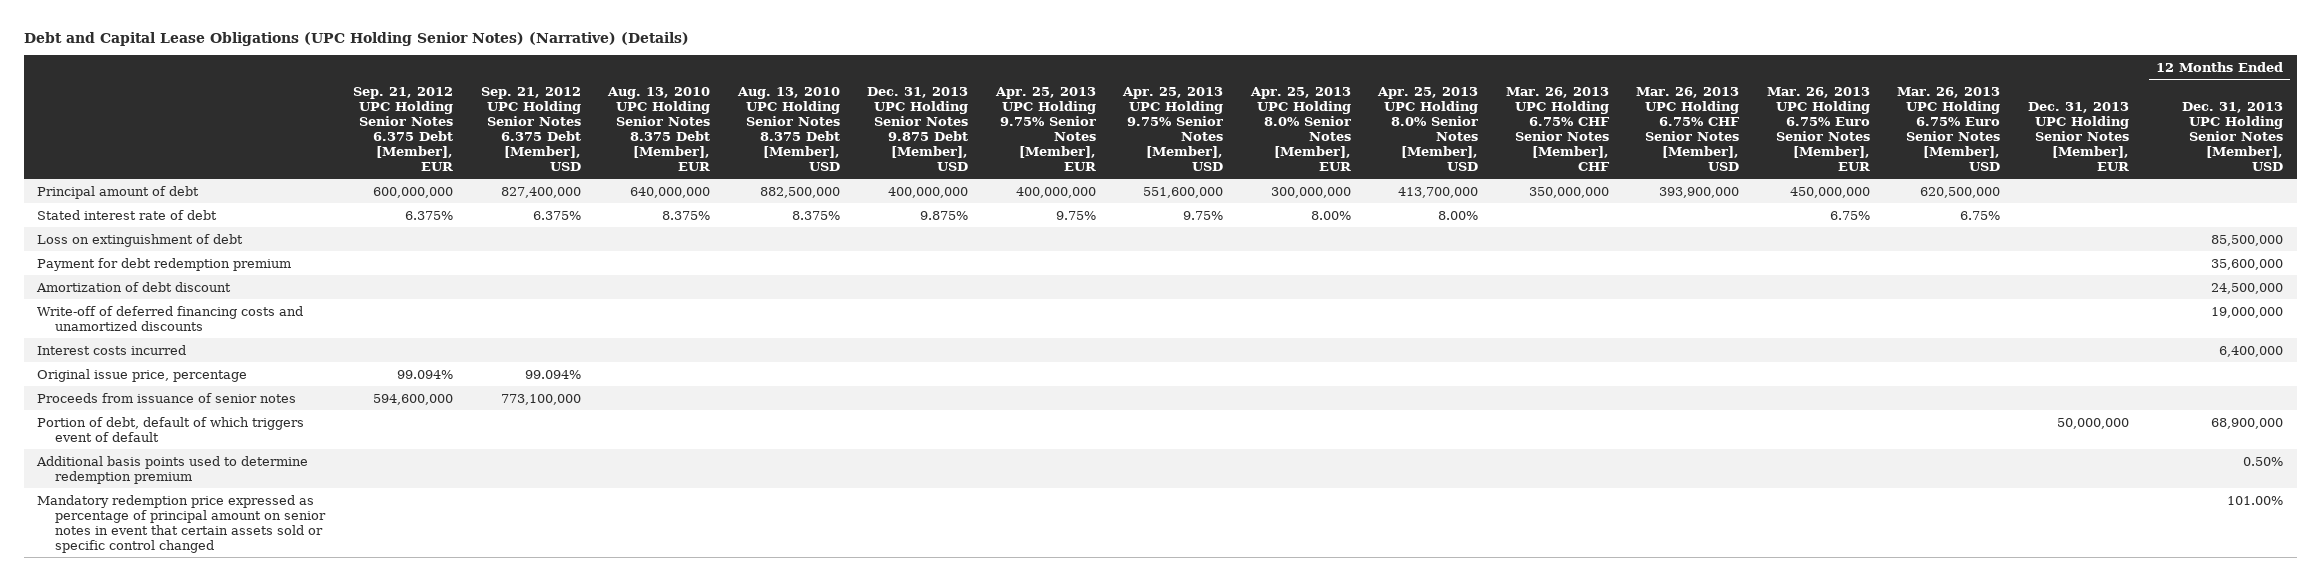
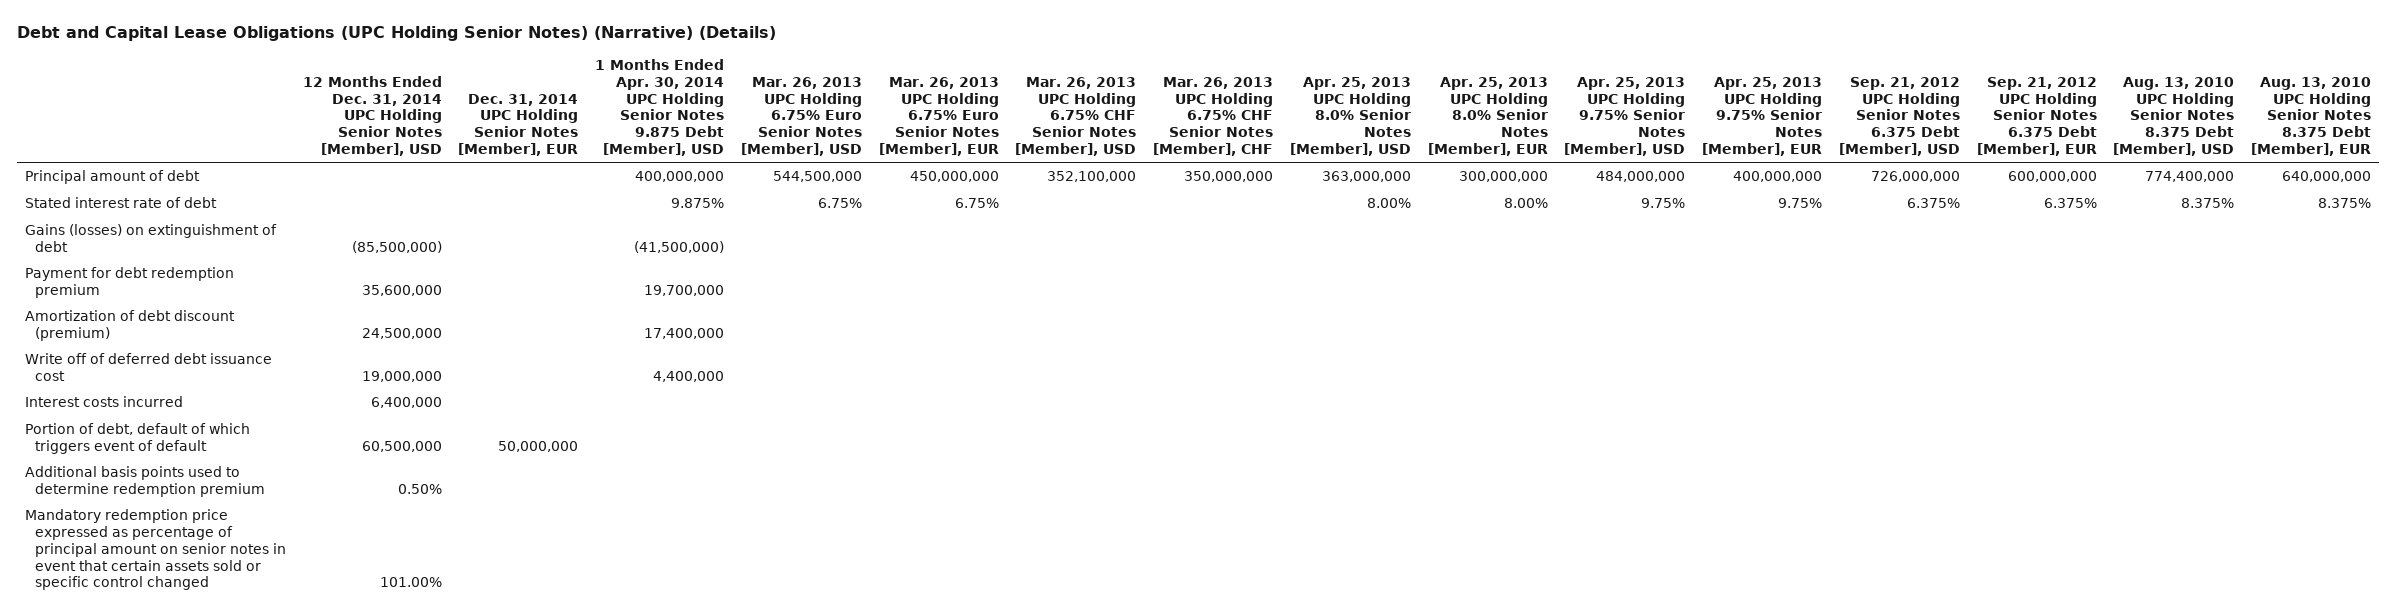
- | Sep. 21, 2012 UPC Holding Senior Notes 6.375 Debt [Member], EUR | Sep. 21, 2012 UPC Holding Senior Notes 6.375 Debt [Member], USD | Aug. 13, 2010 UPC Holding Senior Notes 8.375 Debt [Member], EUR | Aug. 13, 2010 UPC Holding Senior Notes 8.375 Debt [Member], USD | Dec. 31, 2013 UPC Holding Senior Notes 9.875 Debt [Member], USD | Apr. 25, 2013 UPC Holding 9.75% Senior Notes [Member], EUR | Apr. 25, 2013 UPC Holding 9.75% Senior Notes [Member], USD | Apr. 25, 2013 UPC Holding 8.0% Senior Notes [Member], EUR | Apr. 25, 2013 UPC Holding 8.0% Senior Notes [Member], USD | Mar. 26, 2013 UPC Holding 6.75% CHF Senior Notes [Member], CHF | Mar. 26, 2013 UPC Holding 6.75% CHF Senior Notes [Member], USD | Mar. 26, 2013 UPC Holding 6.75% Euro Senior Notes [Member], EUR | Mar. 26, 2013 UPC Holding 6.75% Euro Senior Notes [Member], USD | Dec. 31, 2013 UPC Holding Senior Notes [Member], EUR | 12 Months Ended Dec. 31, 2013 UPC Holding Senior Notes [Member], USD
+ | 12 Months Ended Dec. 31, 2014 UPC Holding Senior Notes [Member], USD | Dec. 31, 2014 UPC Holding Senior Notes [Member], EUR | 1 Months Ended Apr. 30, 2014 UPC Holding Senior Notes 9.875 Debt [Member], USD | Mar. 26, 2013 UPC Holding 6.75% Euro Senior Notes [Member], USD | Mar. 26, 2013 UPC Holding 6.75% Euro Senior Notes [Member], EUR | Mar. 26, 2013 UPC Holding 6.75% CHF Senior Notes [Member], USD | Mar. 26, 2013 UPC Holding 6.75% CHF Senior Notes [Member], CHF | Apr. 25, 2013 UPC Holding 8.0% Senior Notes [Member], USD | Apr. 25, 2013 UPC Holding 8.0% Senior Notes [Member], EUR | Apr. 25, 2013 UPC Holding 9.75% Senior Notes [Member], USD | Apr. 25, 2013 UPC Holding 9.75% Senior Notes [Member], EUR | Sep. 21, 2012 UPC Holding Senior Notes 6.375 Debt [Member], USD | Sep. 21, 2012 UPC Holding Senior Notes 6.375 Debt [Member], EUR | Aug. 13, 2010 UPC Holding Senior Notes 8.375 Debt [Member], USD | Aug. 13, 2010 UPC Holding Senior Notes 8.375 Debt [Member], EUR
- Principal amount of debt | 600,000,000 | 827,400,000 | 640,000,000 | 882,500,000 | 400,000,000 | 400,000,000 | 551,600,000 | 300,000,000 | 413,700,000 | 350,000,000 | 393,900,000 | 450,000,000 | 620,500,000 | |
+ Principal amount of debt | | | 400,000,000 | 544,500,000 | 450,000,000 | 352,100,000 | 350,000,000 | 363,000,000 | 300,000,000 | 484,000,000 | 400,000,000 | 726,000,000 | 600,000,000 | 774,400,000 | 640,000,000
- Loss on extinguishment of debt | | | | | | | | | | | | | | | 85,500,000
+ Gains (losses) on extinguishment of debt | (85,500,000) | | (41,500,000) | | | | | | | | | | | |
- Amortization of debt discount | | | | | | | | | | | | | | | 24,500,000
- Write-off of deferred financing costs and unamortized discounts | | | | | | | | | | | | | | | 19,000,000
+ Amortization of debt discount (premium) | 24,500,000 | | 17,400,000 | | | | | | | | | | | |
+ Write off of deferred debt issuance cost | 19,000,000 | | 4,400,000 | | | | | | | | | | | |
- Original issue price, percentage | 99.094% | 99.094% | | | | | | | | | | | | |
- Proceeds from issuance of senior notes | 594,600,000 | 773,100,000 | | | | | | | | | | | | |

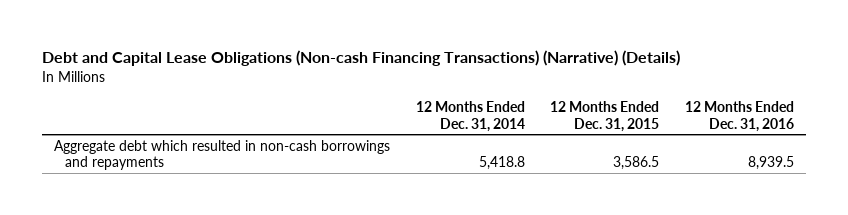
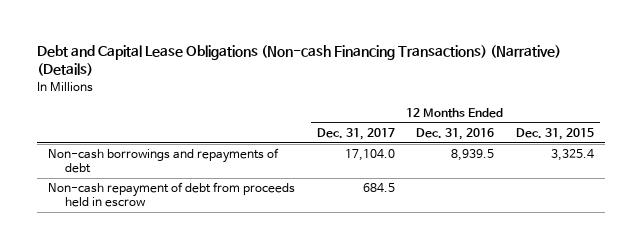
- | 12 Months Ended Dec. 31, 2014 | 12 Months Ended Dec. 31, 2015 | 12 Months Ended Dec. 31, 2016
+ | 12 Months Ended Dec. 31, 2017 | 12 Months Ended Dec. 31, 2016 | 12 Months Ended Dec. 31, 2015
- Aggregate debt which resulted in non-cash borrowings and repayments | 5,418.8 | 3,586.5 | 8,939.5
+ Non-cash borrowings and repayments of debt | 17,104.0 | 8,939.5 | 3,325.4
+ Non-cash repayment of debt from proceeds held in escrow | 684.5 | |

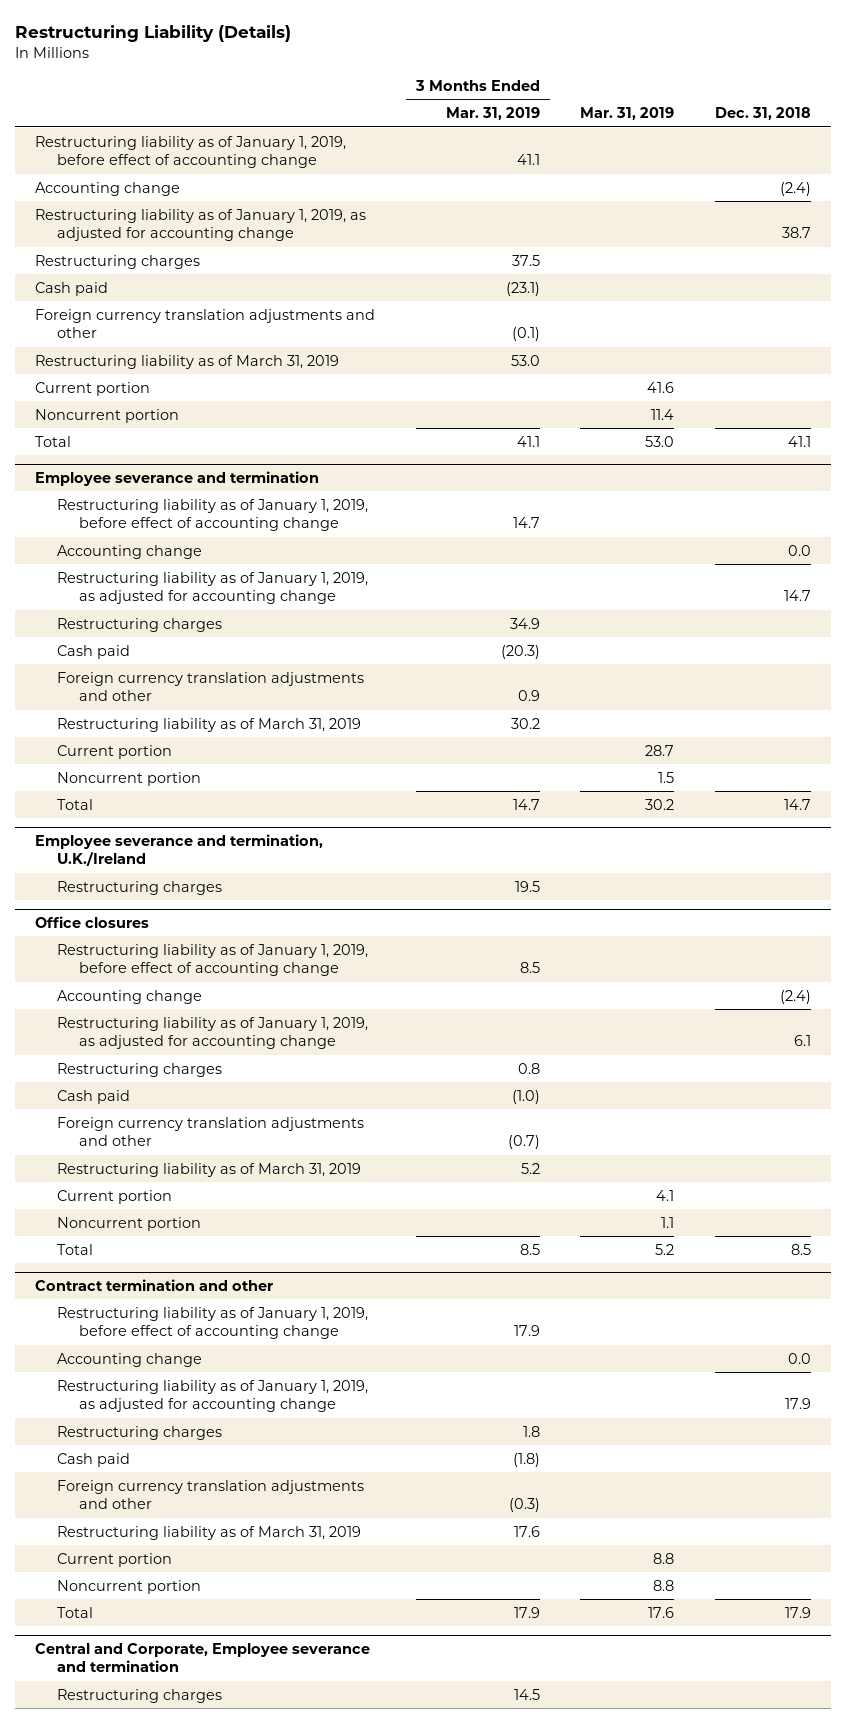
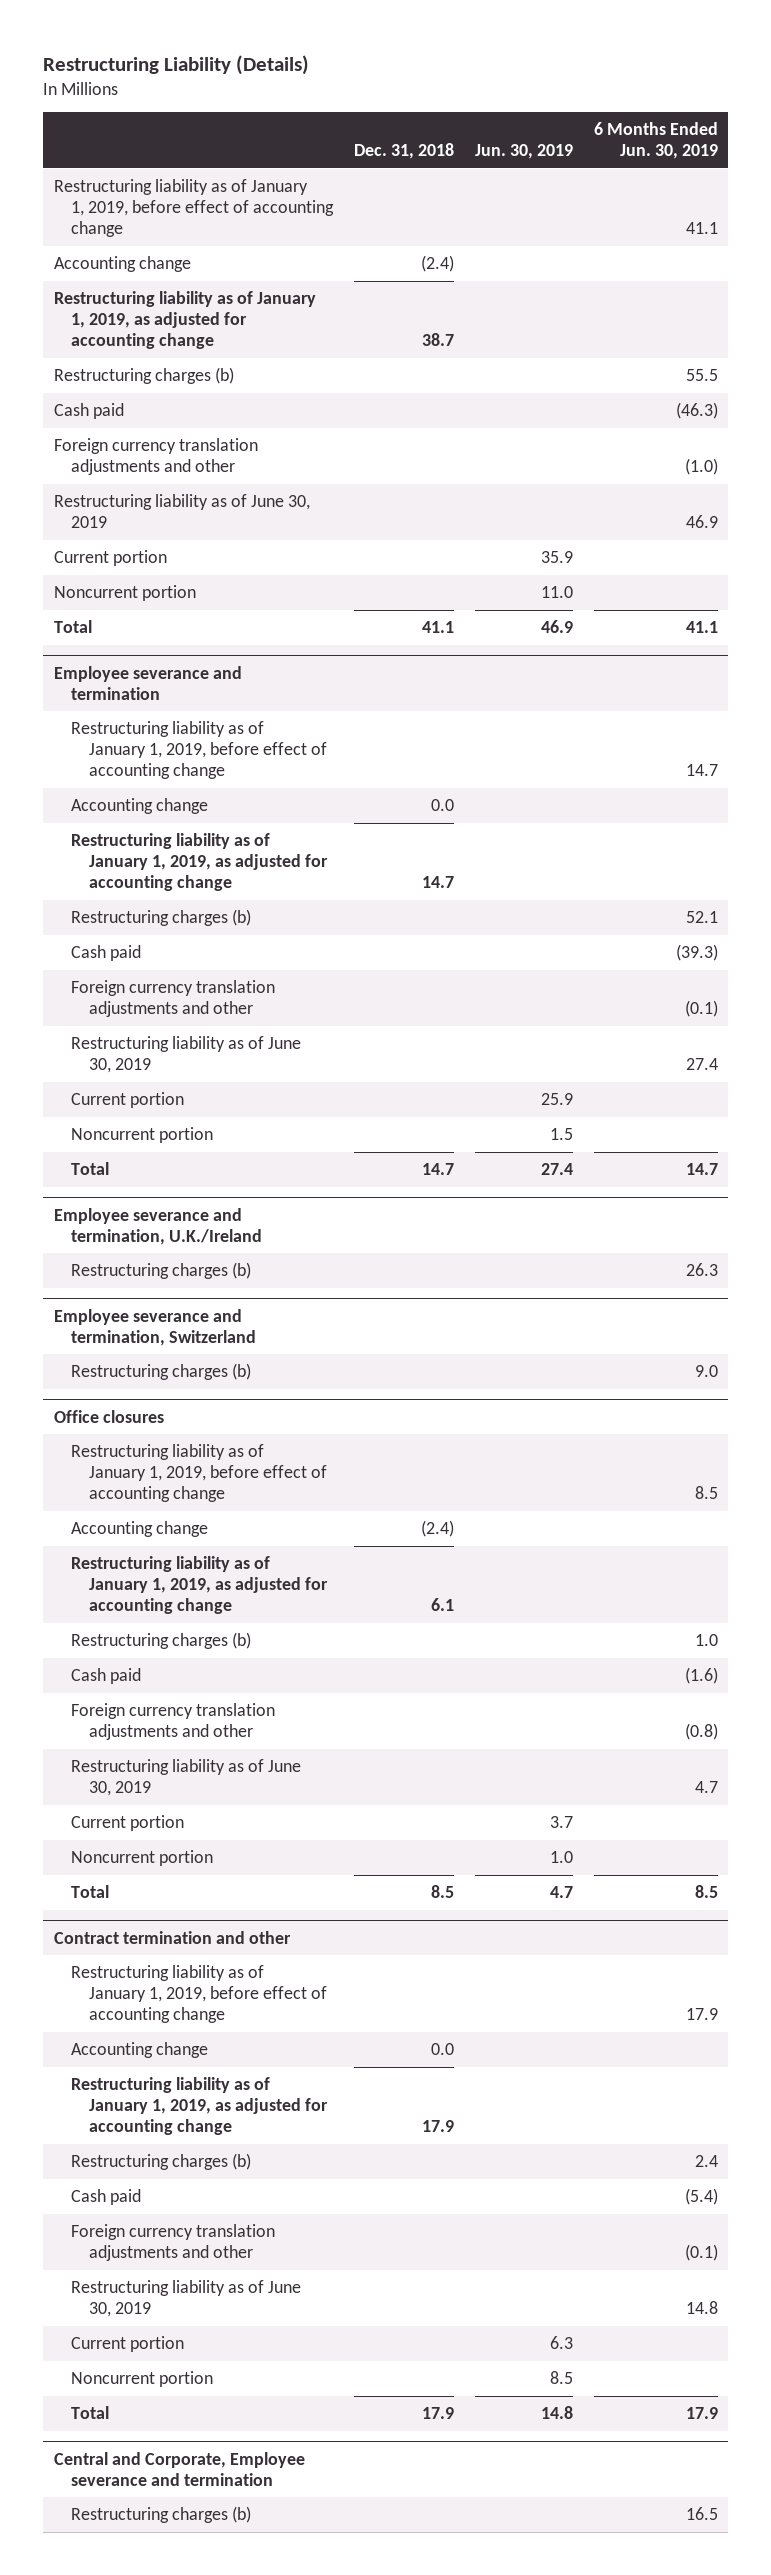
- | 3 Months Ended Mar. 31, 2019 | Mar. 31, 2019 | Dec. 31, 2018
+ | Dec. 31, 2018 | Jun. 30, 2019 | 6 Months Ended Jun. 30, 2019
- Restructuring charges | 37.5 | |
+ Restructuring charges (b) | | | 55.5
- Restructuring liability as of March 31, 2019 | 53.0 | |
+ Restructuring liability as of June 30, 2019 | | | 46.9
@ Employee severance and termination
- Restructuring charges | 34.9 | |
+ Restructuring charges (b) | | | 52.1
- Restructuring liability as of March 31, 2019 | 30.2 | |
+ Restructuring liability as of June 30, 2019 | | | 27.4
@ Employee severance and termination, U.K./Ireland
- Restructuring charges | 19.5 | |
+ Restructuring charges (b) | | | 26.3
+ Employee severance and termination, Switzerland
+ Restructuring charges (b) | | | 9.0
@ Office closures
- Restructuring charges | 0.8 | |
+ Restructuring charges (b) | | | 1.0
- Restructuring liability as of March 31, 2019 | 5.2 | |
+ Restructuring liability as of June 30, 2019 | | | 4.7
@ Contract termination and other
- Restructuring charges | 1.8 | |
+ Restructuring charges (b) | | | 2.4
- Restructuring liability as of March 31, 2019 | 17.6 | |
+ Restructuring liability as of June 30, 2019 | | | 14.8
@ Central and Corporate, Employee severance and termination
- Restructuring charges | 14.5 | |
+ Restructuring charges (b) | | | 16.5

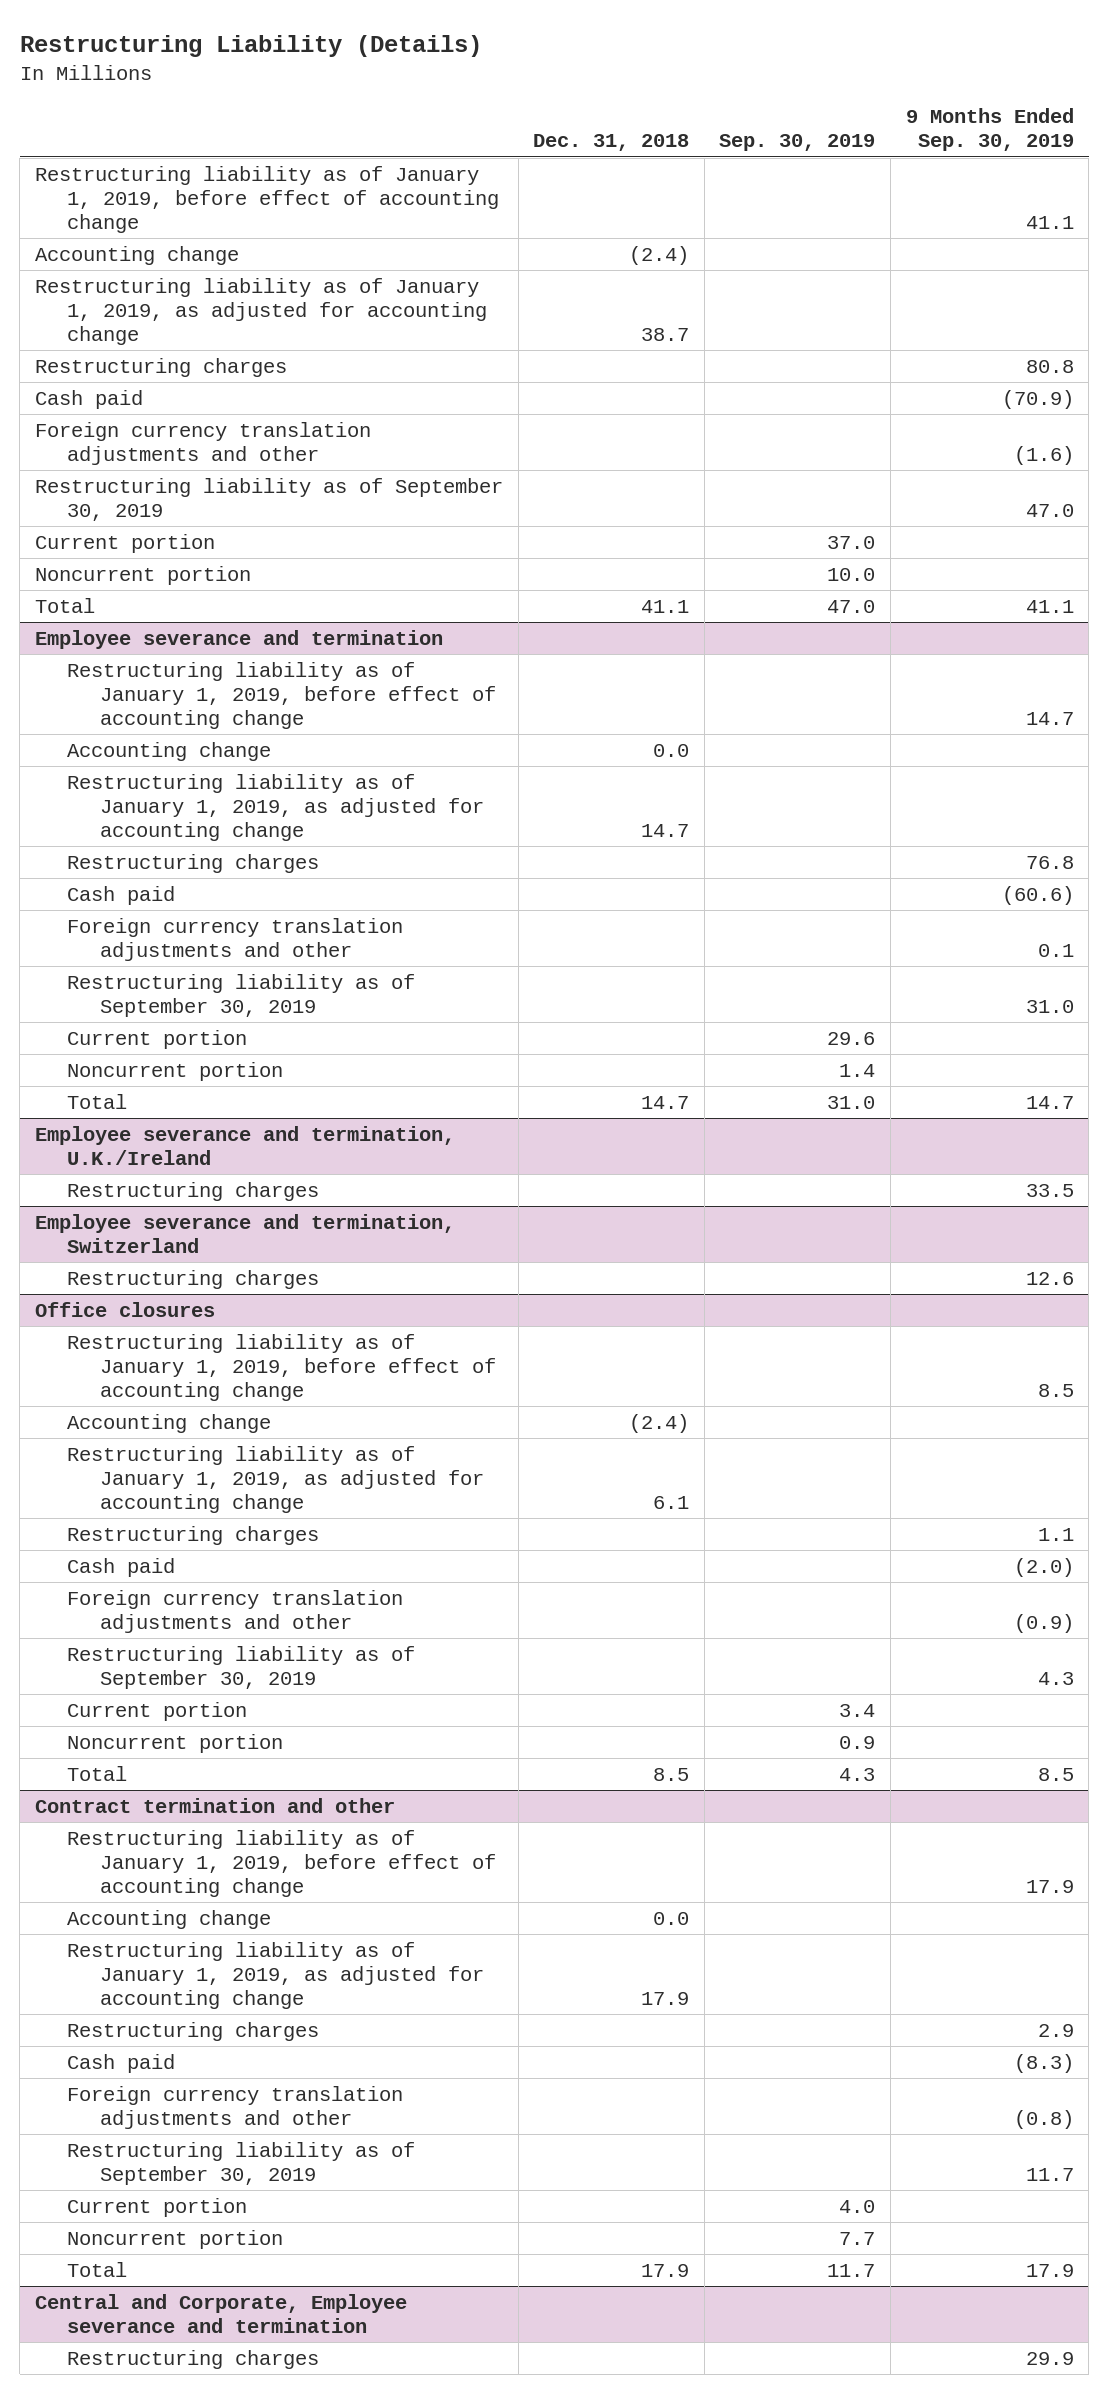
- | Dec. 31, 2018 | Jun. 30, 2019 | 6 Months Ended Jun. 30, 2019
+ | Dec. 31, 2018 | Sep. 30, 2019 | 9 Months Ended Sep. 30, 2019
- Restructuring charges (b) | | | 55.5
+ Restructuring charges | | | 80.8
- Restructuring liability as of June 30, 2019 | | | 46.9
+ Restructuring liability as of September 30, 2019 | | | 47.0
@ Employee severance and termination
- Restructuring charges (b) | | | 52.1
+ Restructuring charges | | | 76.8
- Restructuring liability as of June 30, 2019 | | | 27.4
+ Restructuring liability as of September 30, 2019 | | | 31.0
@ Employee severance and termination, U.K./Ireland
- Restructuring charges (b) | | | 26.3
+ Restructuring charges | | | 33.5
@ Employee severance and termination, Switzerland
- Restructuring charges (b) | | | 9.0
+ Restructuring charges | | | 12.6
@ Office closures
- Restructuring charges (b) | | | 1.0
+ Restructuring charges | | | 1.1
- Restructuring liability as of June 30, 2019 | | | 4.7
+ Restructuring liability as of September 30, 2019 | | | 4.3
@ Contract termination and other
- Restructuring charges (b) | | | 2.4
+ Restructuring charges | | | 2.9
- Restructuring liability as of June 30, 2019 | | | 14.8
+ Restructuring liability as of September 30, 2019 | | | 11.7
@ Central and Corporate, Employee severance and termination
- Restructuring charges (b) | | | 16.5
+ Restructuring charges | | | 29.9

